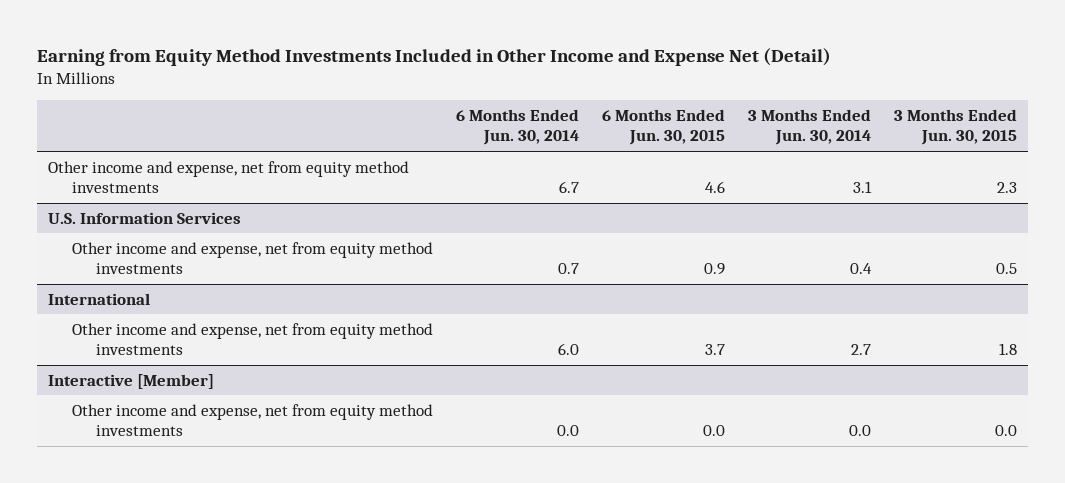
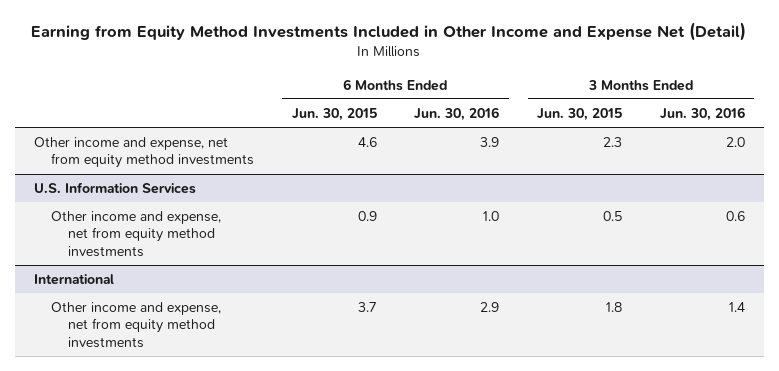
- | 6 Months Ended Jun. 30, 2014 | 6 Months Ended Jun. 30, 2015 | 3 Months Ended Jun. 30, 2014 | 3 Months Ended Jun. 30, 2015
+ | 6 Months Ended Jun. 30, 2015 | 6 Months Ended Jun. 30, 2016 | 3 Months Ended Jun. 30, 2015 | 3 Months Ended Jun. 30, 2016
- Interactive [Member]
- Other income and expense, net from equity method investments | 0.0 | 0.0 | 0.0 | 0.0

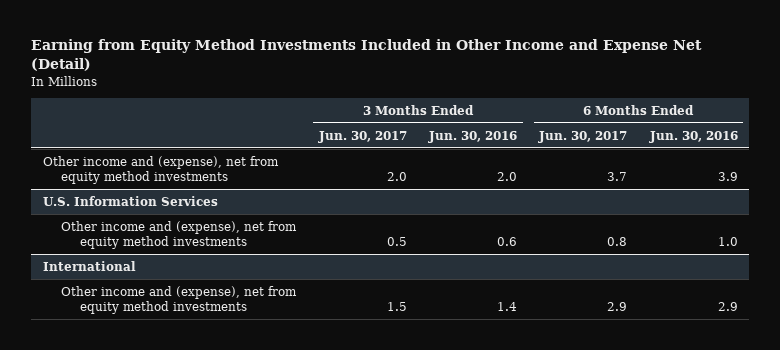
- | 6 Months Ended Jun. 30, 2015 | 6 Months Ended Jun. 30, 2016 | 3 Months Ended Jun. 30, 2015 | 3 Months Ended Jun. 30, 2016
+ | 3 Months Ended Jun. 30, 2017 | 3 Months Ended Jun. 30, 2016 | 6 Months Ended Jun. 30, 2017 | 6 Months Ended Jun. 30, 2016
- Other income and expense, net from equity method investments | 4.6 | 3.9 | 2.3 | 2.0
+ Other income and (expense), net from equity method investments | 2.0 | 2.0 | 3.7 | 3.9
@ U.S. Information Services
- Other income and expense, net from equity method investments | 0.9 | 1.0 | 0.5 | 0.6
+ Other income and (expense), net from equity method investments | 0.5 | 0.6 | 0.8 | 1.0
@ International
- Other income and expense, net from equity method investments | 3.7 | 2.9 | 1.8 | 1.4
+ Other income and (expense), net from equity method investments | 1.5 | 1.4 | 2.9 | 2.9

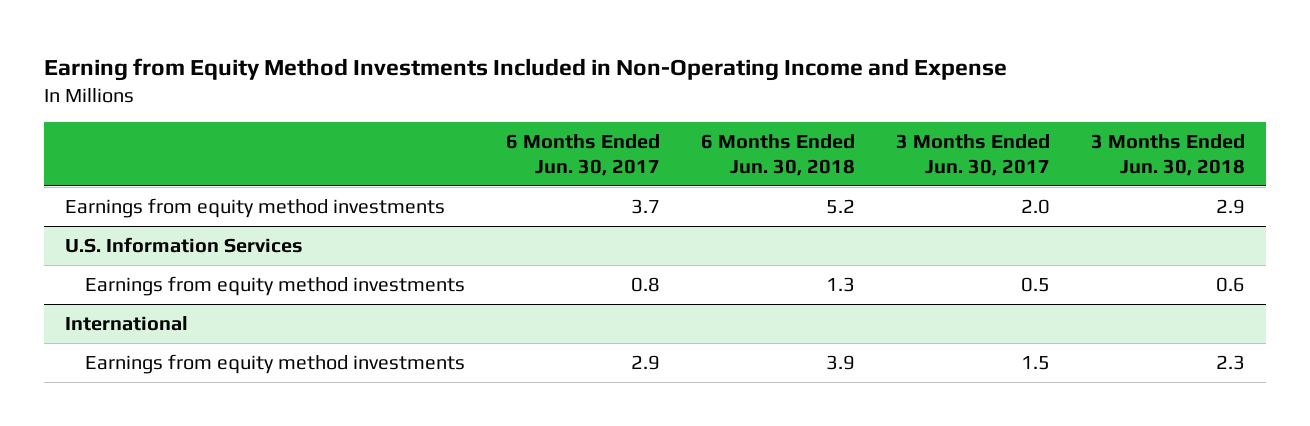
- Earning from Equity Method Investments Included in Other Income and Expense Net (Detail)
+ Earning from Equity Method Investments Included in Non-Operating Income and Expense
- | 3 Months Ended Jun. 30, 2017 | 3 Months Ended Jun. 30, 2016 | 6 Months Ended Jun. 30, 2017 | 6 Months Ended Jun. 30, 2016
+ | 6 Months Ended Jun. 30, 2017 | 6 Months Ended Jun. 30, 2018 | 3 Months Ended Jun. 30, 2017 | 3 Months Ended Jun. 30, 2018
- Other income and (expense), net from equity method investments | 2.0 | 2.0 | 3.7 | 3.9
+ Earnings from equity method investments | 3.7 | 5.2 | 2.0 | 2.9
@ U.S. Information Services
- Other income and (expense), net from equity method investments | 0.5 | 0.6 | 0.8 | 1.0
+ Earnings from equity method investments | 0.8 | 1.3 | 0.5 | 0.6
@ International
- Other income and (expense), net from equity method investments | 1.5 | 1.4 | 2.9 | 2.9
+ Earnings from equity method investments | 2.9 | 3.9 | 1.5 | 2.3

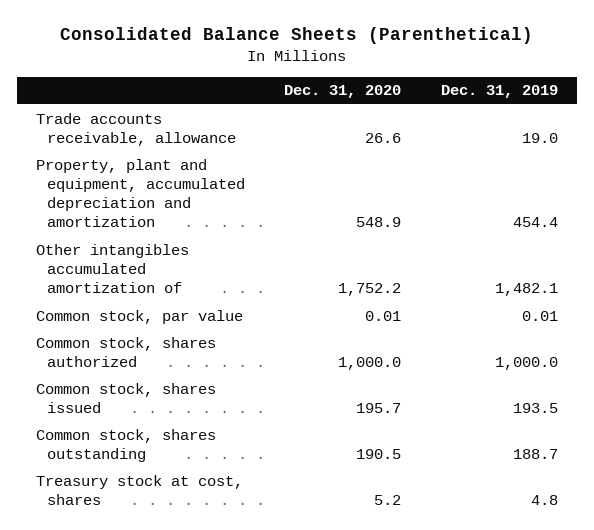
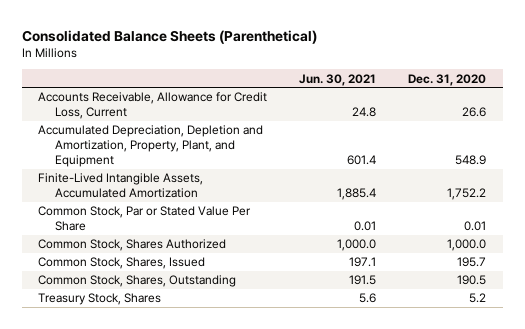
- | Dec. 31, 2020 | Dec. 31, 2019
+ | Jun. 30, 2021 | Dec. 31, 2020
- Trade accounts receivable, allowance | 26.6 | 19.0
- Property, plant and equipment, accumulated depreciation and amortization | 548.9 | 454.4
- Other intangibles accumulated amortization of | 1,752.2 | 1,482.1
- Common stock, par value | 0.01 | 0.01
- Common stock, shares authorized | 1,000.0 | 1,000.0
- Common stock, shares issued | 195.7 | 193.5
- Common stock, shares outstanding | 190.5 | 188.7
- Treasury stock at cost, shares | 5.2 | 4.8
+ Accounts Receivable, Allowance for Credit Loss, Current | 24.8 | 26.6
+ Accumulated Depreciation, Depletion and Amortization, Property, Plant, and Equipment | 601.4 | 548.9
+ Finite-Lived Intangible Assets, Accumulated Amortization | 1,885.4 | 1,752.2
+ Common Stock, Par or Stated Value Per Share | 0.01 | 0.01
+ Common Stock, Shares Authorized | 1,000.0 | 1,000.0
+ Common Stock, Shares, Issued | 197.1 | 195.7
+ Common Stock, Shares, Outstanding | 191.5 | 190.5
+ Treasury Stock, Shares | 5.6 | 5.2

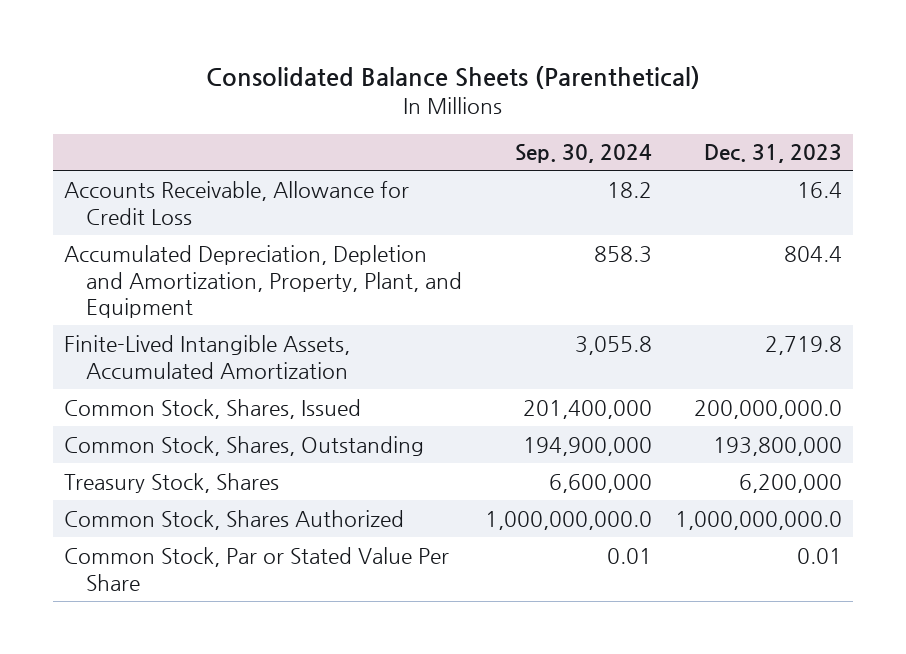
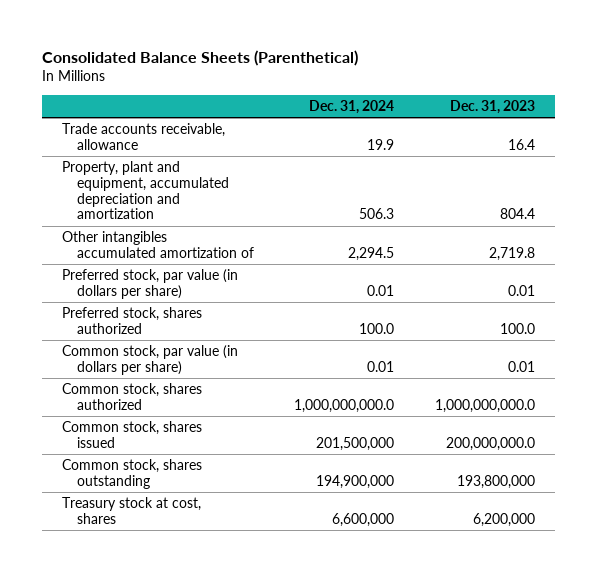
- | Sep. 30, 2024 | Dec. 31, 2023
+ | Dec. 31, 2024 | Dec. 31, 2023
- Accounts Receivable, Allowance for Credit Loss | 18.2 | 16.4
- Accumulated Depreciation, Depletion and Amortization, Property, Plant, and Equipment | 858.3 | 804.4
- Finite-Lived Intangible Assets, Accumulated Amortization | 3,055.8 | 2,719.8
- Common Stock, Shares, Issued | 201,400,000 | 200,000,000.0
- Common Stock, Shares, Outstanding | 194,900,000 | 193,800,000
- Treasury Stock, Shares | 6,600,000 | 6,200,000
- Common Stock, Shares Authorized | 1,000,000,000.0 | 1,000,000,000.0
- Common Stock, Par or Stated Value Per Share | 0.01 | 0.01
+ Trade accounts receivable, allowance | 19.9 | 16.4
+ Property, plant and equipment, accumulated depreciation and amortization | 506.3 | 804.4
+ Other intangibles accumulated amortization of | 2,294.5 | 2,719.8
+ Preferred stock, par value (in dollars per share) | 0.01 | 0.01
+ Preferred stock, shares authorized | 100.0 | 100.0
+ Common stock, par value (in dollars per share) | 0.01 | 0.01
+ Common stock, shares authorized | 1,000,000,000.0 | 1,000,000,000.0
+ Common stock, shares issued | 201,500,000 | 200,000,000.0
+ Common stock, shares outstanding | 194,900,000 | 193,800,000
+ Treasury stock at cost, shares | 6,600,000 | 6,200,000

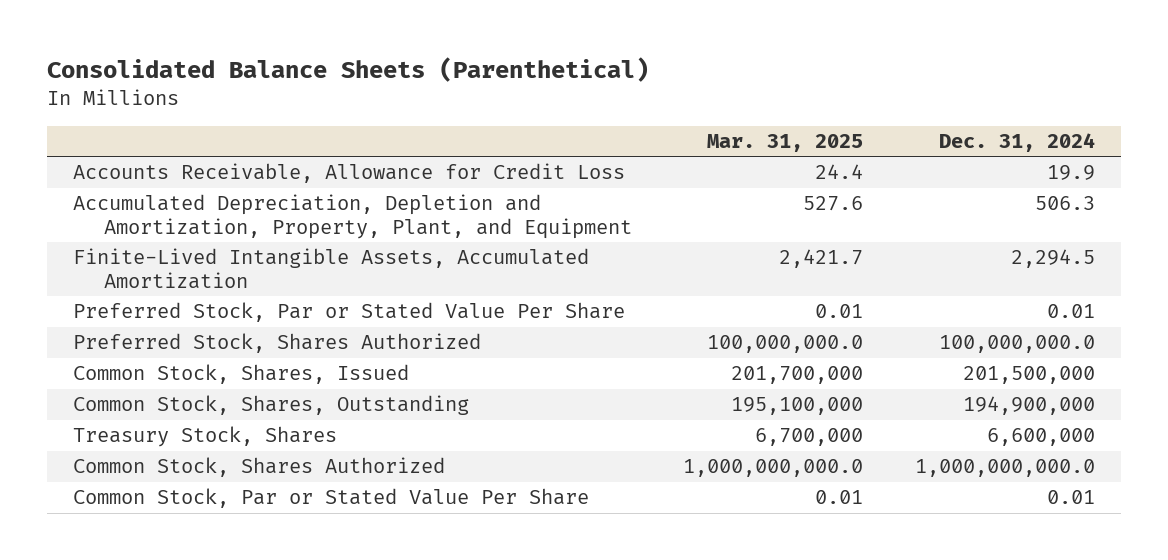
- | Dec. 31, 2024 | Dec. 31, 2023
+ | Mar. 31, 2025 | Dec. 31, 2024
- Trade accounts receivable, allowance | 19.9 | 16.4
- Property, plant and equipment, accumulated depreciation and amortization | 506.3 | 804.4
- Other intangibles accumulated amortization of | 2,294.5 | 2,719.8
- Preferred stock, par value (in dollars per share) | 0.01 | 0.01
- Preferred stock, shares authorized | 100.0 | 100.0
- Common stock, par value (in dollars per share) | 0.01 | 0.01
- Common stock, shares authorized | 1,000,000,000.0 | 1,000,000,000.0
- Common stock, shares issued | 201,500,000 | 200,000,000.0
- Common stock, shares outstanding | 194,900,000 | 193,800,000
- Treasury stock at cost, shares | 6,600,000 | 6,200,000
+ Accounts Receivable, Allowance for Credit Loss | 24.4 | 19.9
+ Accumulated Depreciation, Depletion and Amortization, Property, Plant, and Equipment | 527.6 | 506.3
+ Finite-Lived Intangible Assets, Accumulated Amortization | 2,421.7 | 2,294.5
+ Preferred Stock, Par or Stated Value Per Share | 0.01 | 0.01
+ Preferred Stock, Shares Authorized | 100,000,000.0 | 100,000,000.0
+ Common Stock, Shares, Issued | 201,700,000 | 201,500,000
+ Common Stock, Shares, Outstanding | 195,100,000 | 194,900,000
+ Treasury Stock, Shares | 6,700,000 | 6,600,000
+ Common Stock, Shares Authorized | 1,000,000,000.0 | 1,000,000,000.0
+ Common Stock, Par or Stated Value Per Share | 0.01 | 0.01

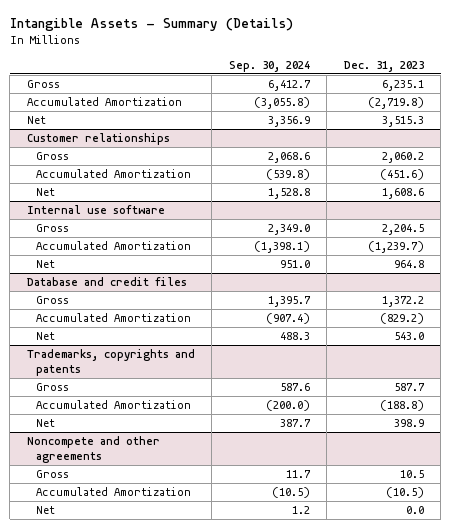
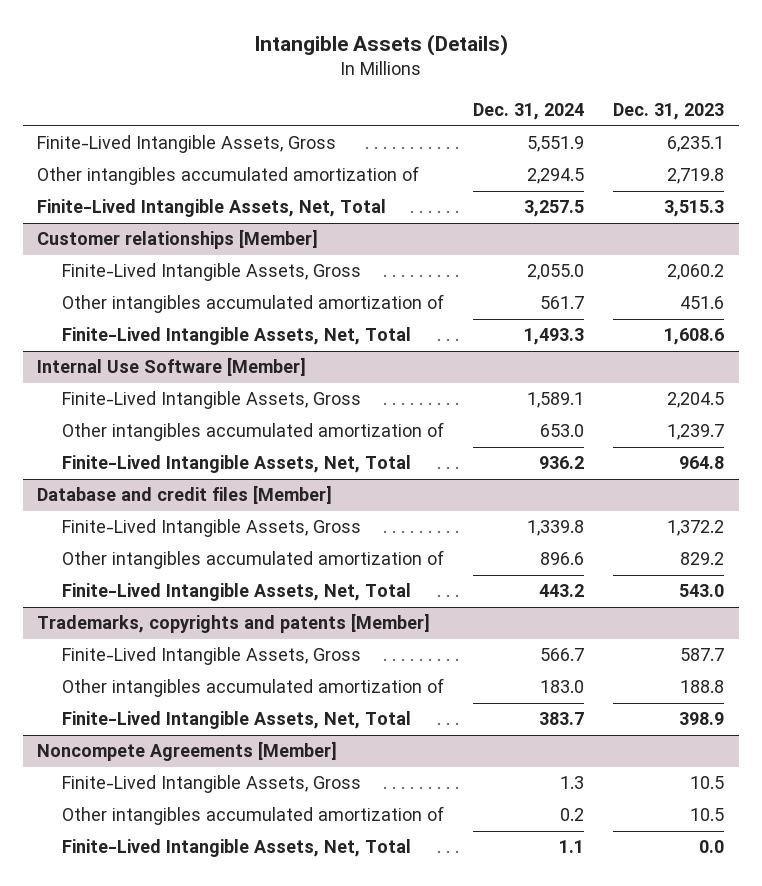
- Intangible Assets - Summary (Details)
+ Intangible Assets (Details)
- | Sep. 30, 2024 | Dec. 31, 2023
+ | Dec. 31, 2024 | Dec. 31, 2023
- Gross | 6,412.7 | 6,235.1
- Accumulated Amortization | (3,055.8) | (2,719.8)
- Net | 3,356.9 | 3,515.3
- Customer relationships
- Gross | 2,068.6 | 2,060.2
- Accumulated Amortization | (539.8) | (451.6)
- Net | 1,528.8 | 1,608.6
- Internal use software
- Gross | 2,349.0 | 2,204.5
- Accumulated Amortization | (1,398.1) | (1,239.7)
- Net | 951.0 | 964.8
- Database and credit files
- Gross | 1,395.7 | 1,372.2
- Accumulated Amortization | (907.4) | (829.2)
- Net | 488.3 | 543.0
- Trademarks, copyrights and patents
- Gross | 587.6 | 587.7
- Accumulated Amortization | (200.0) | (188.8)
- Net | 387.7 | 398.9
- Noncompete and other agreements
- Gross | 11.7 | 10.5
- Accumulated Amortization | (10.5) | (10.5)
- Net | 1.2 | 0.0
+ Finite-Lived Intangible Assets, Gross | 5,551.9 | 6,235.1
+ Other intangibles accumulated amortization of | 2,294.5 | 2,719.8
+ Finite-Lived Intangible Assets, Net, Total | 3,257.5 | 3,515.3
+ Customer relationships [Member]
+ Finite-Lived Intangible Assets, Gross | 2,055.0 | 2,060.2
+ Other intangibles accumulated amortization of | 561.7 | 451.6
+ Finite-Lived Intangible Assets, Net, Total | 1,493.3 | 1,608.6
+ Internal Use Software [Member]
+ Finite-Lived Intangible Assets, Gross | 1,589.1 | 2,204.5
+ Other intangibles accumulated amortization of | 653.0 | 1,239.7
+ Finite-Lived Intangible Assets, Net, Total | 936.2 | 964.8
+ Database and credit files [Member]
+ Finite-Lived Intangible Assets, Gross | 1,339.8 | 1,372.2
+ Other intangibles accumulated amortization of | 896.6 | 829.2
+ Finite-Lived Intangible Assets, Net, Total | 443.2 | 543.0
+ Trademarks, copyrights and patents [Member]
+ Finite-Lived Intangible Assets, Gross | 566.7 | 587.7
+ Other intangibles accumulated amortization of | 183.0 | 188.8
+ Finite-Lived Intangible Assets, Net, Total | 383.7 | 398.9
+ Noncompete Agreements [Member]
+ Finite-Lived Intangible Assets, Gross | 1.3 | 10.5
+ Other intangibles accumulated amortization of | 0.2 | 10.5
+ Finite-Lived Intangible Assets, Net, Total | 1.1 | 0.0

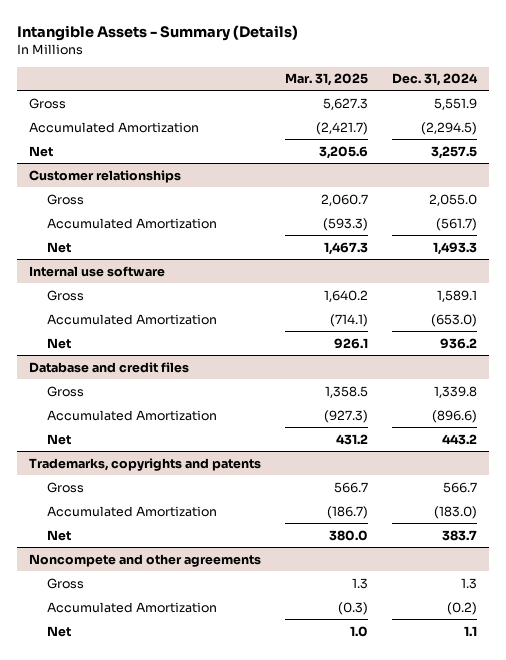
- Intangible Assets (Details)
+ Intangible Assets - Summary (Details)
- | Dec. 31, 2024 | Dec. 31, 2023
+ | Mar. 31, 2025 | Dec. 31, 2024
- Finite-Lived Intangible Assets, Gross | 5,551.9 | 6,235.1
- Other intangibles accumulated amortization of | 2,294.5 | 2,719.8
- Finite-Lived Intangible Assets, Net, Total | 3,257.5 | 3,515.3
- Customer relationships [Member]
- Finite-Lived Intangible Assets, Gross | 2,055.0 | 2,060.2
- Other intangibles accumulated amortization of | 561.7 | 451.6
- Finite-Lived Intangible Assets, Net, Total | 1,493.3 | 1,608.6
- Internal Use Software [Member]
- Finite-Lived Intangible Assets, Gross | 1,589.1 | 2,204.5
- Other intangibles accumulated amortization of | 653.0 | 1,239.7
- Finite-Lived Intangible Assets, Net, Total | 936.2 | 964.8
- Database and credit files [Member]
- Finite-Lived Intangible Assets, Gross | 1,339.8 | 1,372.2
- Other intangibles accumulated amortization of | 896.6 | 829.2
- Finite-Lived Intangible Assets, Net, Total | 443.2 | 543.0
- Trademarks, copyrights and patents [Member]
- Finite-Lived Intangible Assets, Gross | 566.7 | 587.7
- Other intangibles accumulated amortization of | 183.0 | 188.8
- Finite-Lived Intangible Assets, Net, Total | 383.7 | 398.9
- Noncompete Agreements [Member]
- Finite-Lived Intangible Assets, Gross | 1.3 | 10.5
- Other intangibles accumulated amortization of | 0.2 | 10.5
- Finite-Lived Intangible Assets, Net, Total | 1.1 | 0.0
+ Gross | 5,627.3 | 5,551.9
+ Accumulated Amortization | (2,421.7) | (2,294.5)
+ Net | 3,205.6 | 3,257.5
+ Customer relationships
+ Gross | 2,060.7 | 2,055.0
+ Accumulated Amortization | (593.3) | (561.7)
+ Net | 1,467.3 | 1,493.3
+ Internal use software
+ Gross | 1,640.2 | 1,589.1
+ Accumulated Amortization | (714.1) | (653.0)
+ Net | 926.1 | 936.2
+ Database and credit files
+ Gross | 1,358.5 | 1,339.8
+ Accumulated Amortization | (927.3) | (896.6)
+ Net | 431.2 | 443.2
+ Trademarks, copyrights and patents
+ Gross | 566.7 | 566.7
+ Accumulated Amortization | (186.7) | (183.0)
+ Net | 380.0 | 383.7
+ Noncompete and other agreements
+ Gross | 1.3 | 1.3
+ Accumulated Amortization | (0.3) | (0.2)
+ Net | 1.0 | 1.1

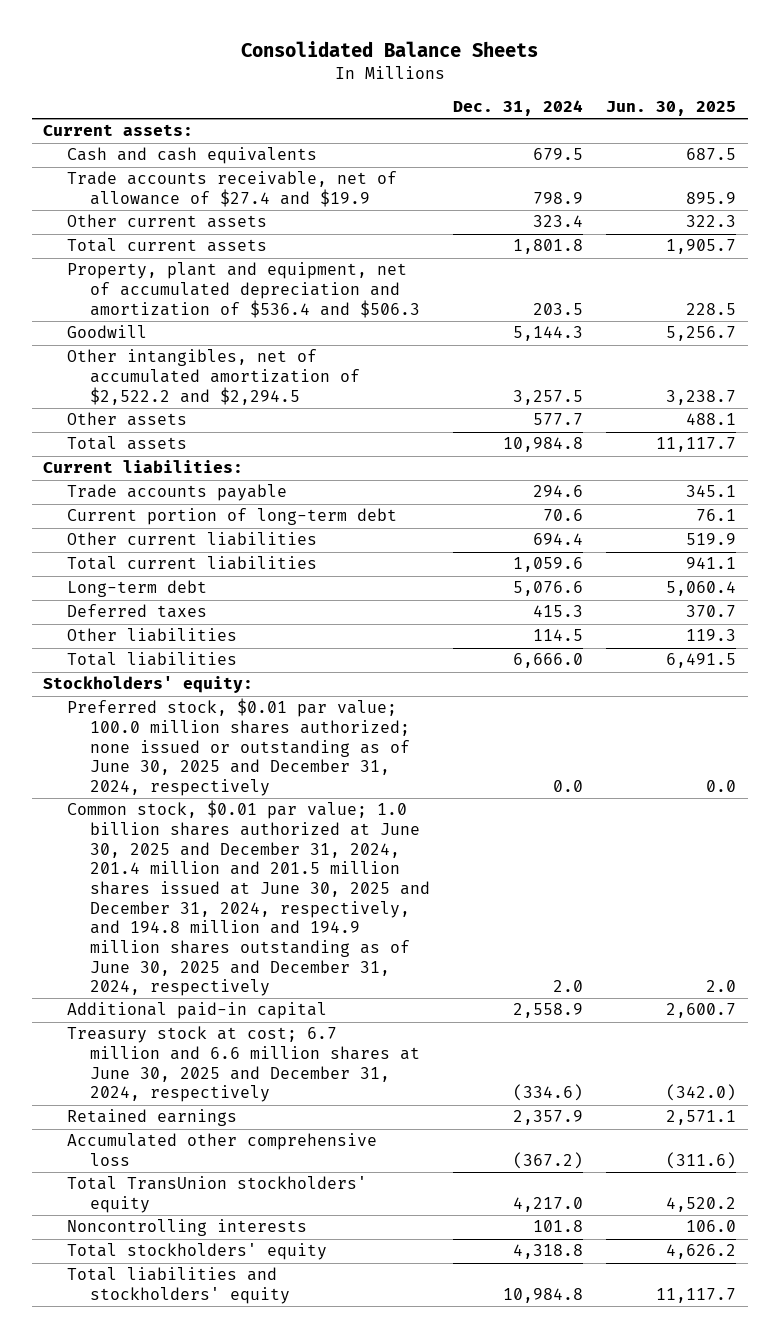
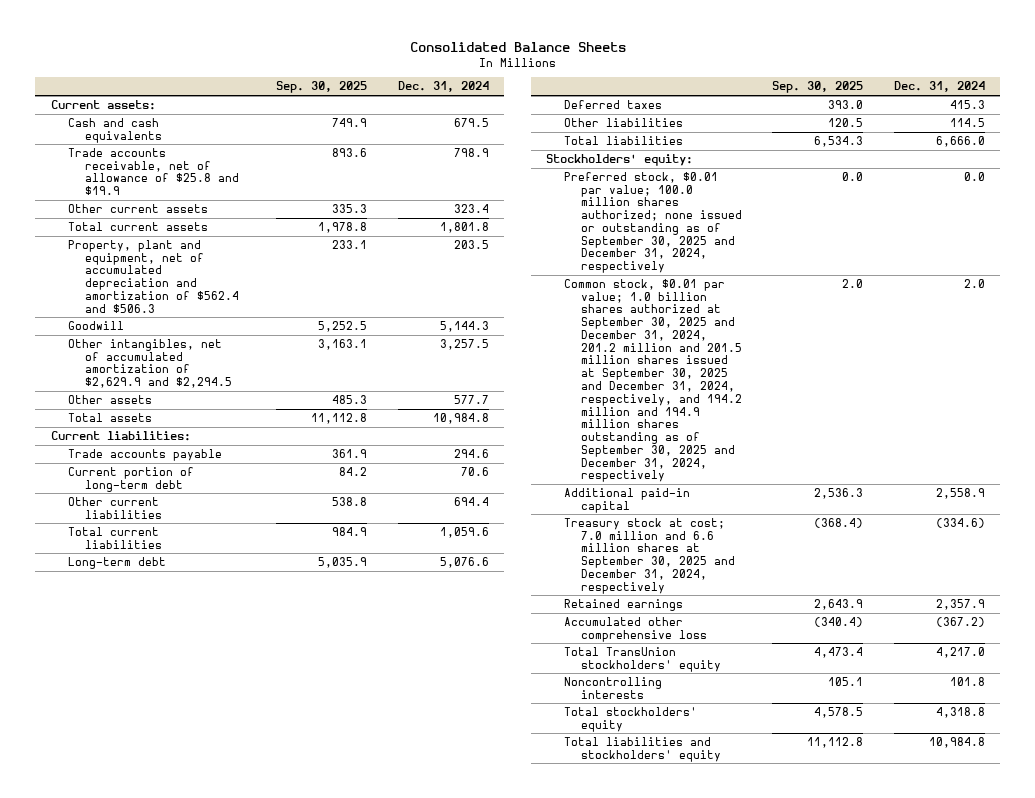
- | Dec. 31, 2024 | Jun. 30, 2025
+ | Sep. 30, 2025 | Dec. 31, 2024
- Trade accounts receivable, net of allowance of $27.4 and $19.9 | 798.9 | 895.9
+ Trade accounts receivable, net of allowance of $25.8 and $19.9 | 893.6 | 798.9
- Property, plant and equipment, net of accumulated depreciation and amortization of $536.4 and $506.3 | 203.5 | 228.5
+ Property, plant and equipment, net of accumulated depreciation and amortization of $562.4 and $506.3 | 233.1 | 203.5
- Other intangibles, net of accumulated amortization of $2,522.2 and $2,294.5 | 3,257.5 | 3,238.7
+ Other intangibles, net of accumulated amortization of $2,629.9 and $2,294.5 | 3,163.1 | 3,257.5
- Preferred stock, $0.01 par value; 100.0 million shares authorized; none issued or outstanding as of June 30, 2025 and December 31, 2024, respectively | 0.0 | 0.0
- Common stock, $0.01 par value; 1.0 billion shares authorized at June 30, 2025 and December 31, 2024, 201.4 million and 201.5 million shares issued at June 30, 2025 and December 31, 2024, respectively, and 194.8 million and 194.9 million shares outstanding as of June 30, 2025 and December 31, 2024, respectively | 2.0 | 2.0
+ Preferred stock, $0.01 par value; 100.0 million shares authorized; none issued or outstanding as of September 30, 2025 and December 31, 2024, respectively | 0.0 | 0.0
+ Common stock, $0.01 par value; 1.0 billion shares authorized at September 30, 2025 and December 31, 2024, 201.2 million and 201.5 million shares issued at September 30, 2025 and December 31, 2024, respectively, and 194.2 million and 194.9 million shares outstanding as of September 30, 2025 and December 31, 2024, respectively | 2.0 | 2.0
- Treasury stock at cost; 6.7 million and 6.6 million shares at June 30, 2025 and December 31, 2024, respectively | (334.6) | (342.0)
+ Treasury stock at cost; 7.0 million and 6.6 million shares at September 30, 2025 and December 31, 2024, respectively | (368.4) | (334.6)

